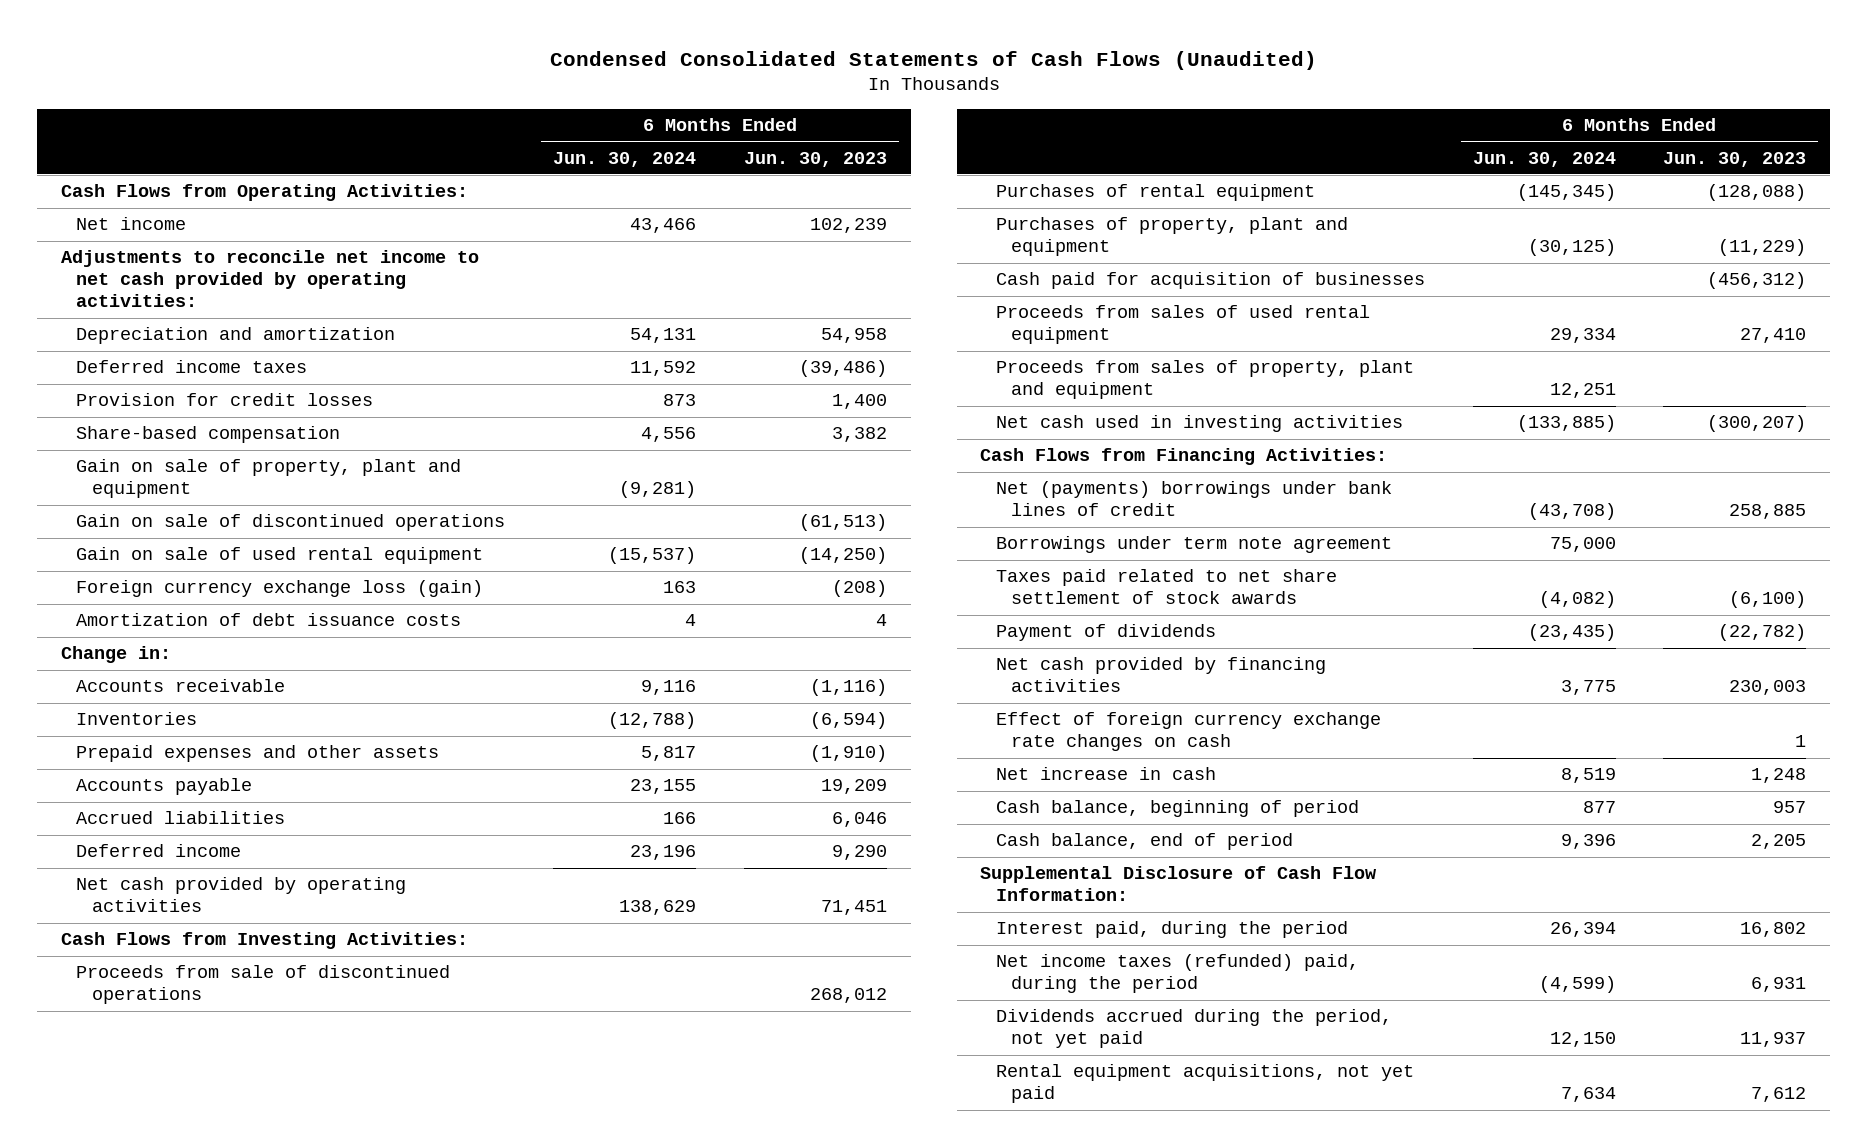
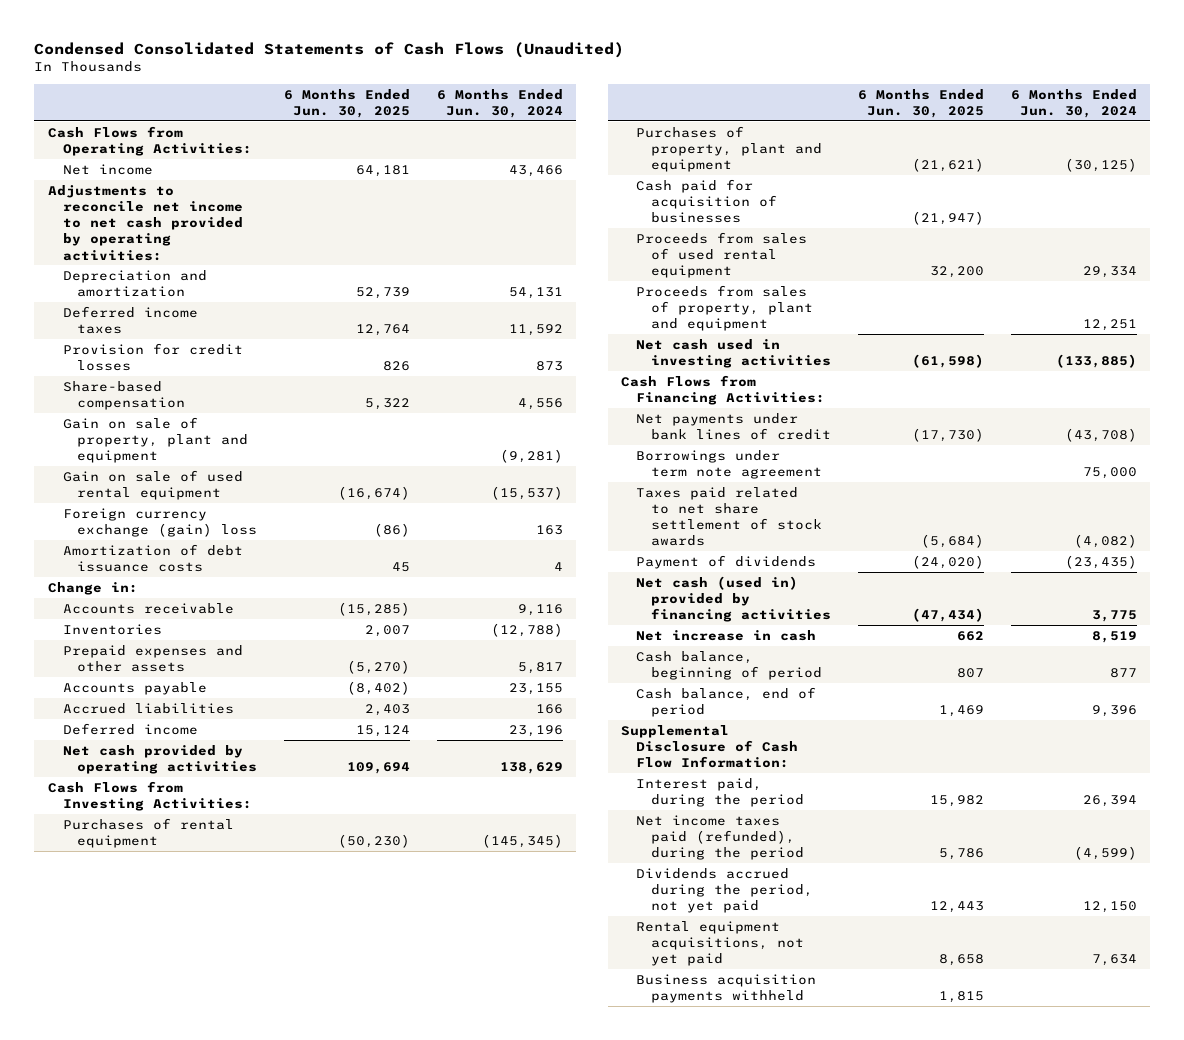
- | 6 Months Ended Jun. 30, 2024 | 6 Months Ended Jun. 30, 2023
+ | 6 Months Ended Jun. 30, 2025 | 6 Months Ended Jun. 30, 2024
- Gain on sale of discontinued operations | | (61,513)
- Foreign currency exchange loss (gain) | 163 | (208)
+ Foreign currency exchange (gain) loss | (86) | 163
- Proceeds from sale of discontinued operations | | 268,012
- Net (payments) borrowings under bank lines of credit | (43,708) | 258,885
+ Net payments under bank lines of credit | (17,730) | (43,708)
- Net cash provided by financing activities | 3,775 | 230,003
- Effect of foreign currency exchange rate changes on cash | | 1
+ Net cash (used in) provided by financing activities | (47,434) | 3,775
- Net income taxes (refunded) paid, during the period | (4,599) | 6,931
+ Net income taxes paid (refunded), during the period | 5,786 | (4,599)
+ Business acquisition payments withheld | 1,815 |

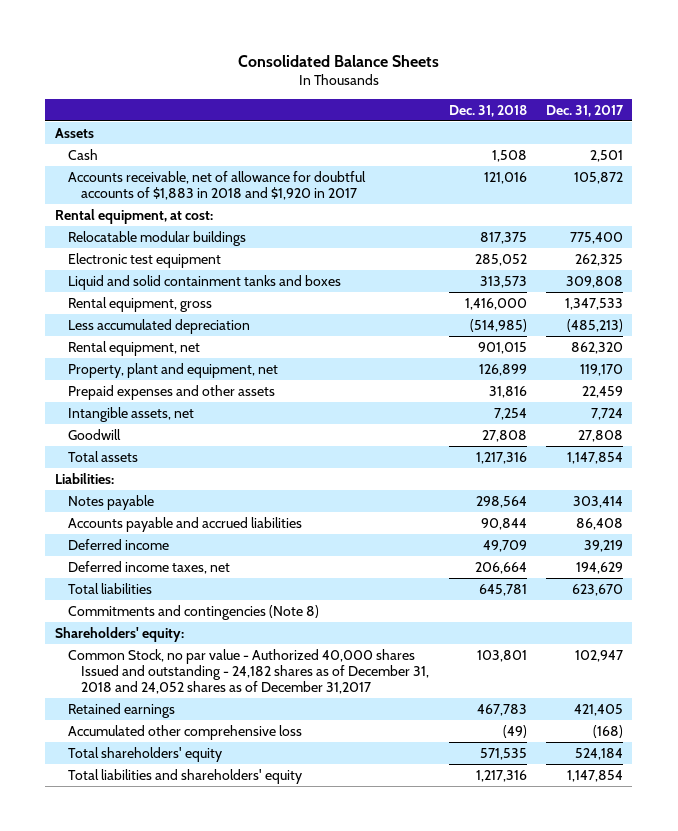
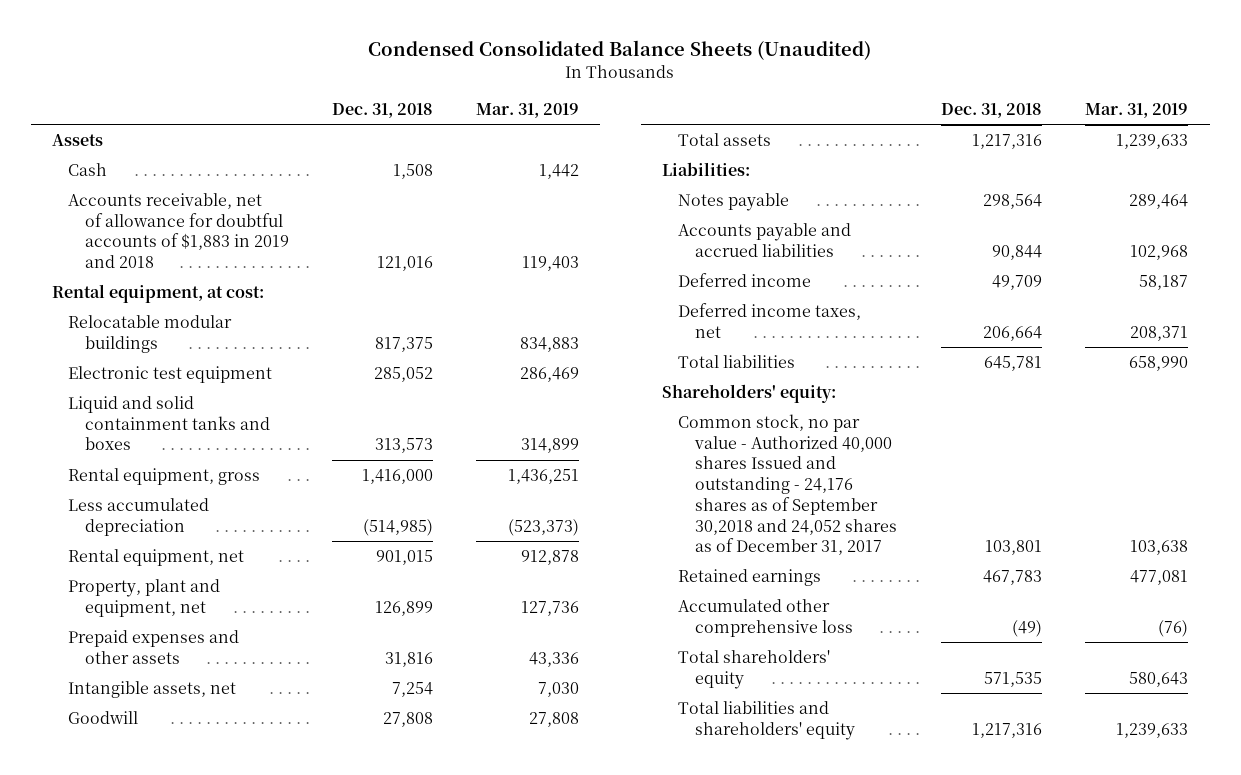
- Consolidated Balance Sheets
+ Condensed Consolidated Balance Sheets (Unaudited)
- | Dec. 31, 2018 | Dec. 31, 2017
+ | Dec. 31, 2018 | Mar. 31, 2019
- Accounts receivable, net of allowance for doubtful accounts of $1,883 in 2018 and $1,920 in 2017 | 121,016 | 105,872
+ Accounts receivable, net of allowance for doubtful accounts of $1,883 in 2019 and 2018 | 121,016 | 119,403
- Commitments and contingencies (Note 8)
- Common Stock, no par value - Authorized 40,000 shares Issued and outstanding - 24,182 shares as of December 31, 2018 and 24,052 shares as of December 31,2017 | 103,801 | 102,947
+ Common stock, no par value - Authorized 40,000 shares Issued and outstanding - 24,176 shares as of September 30,2018 and 24,052 shares as of December 31, 2017 | 103,801 | 103,638

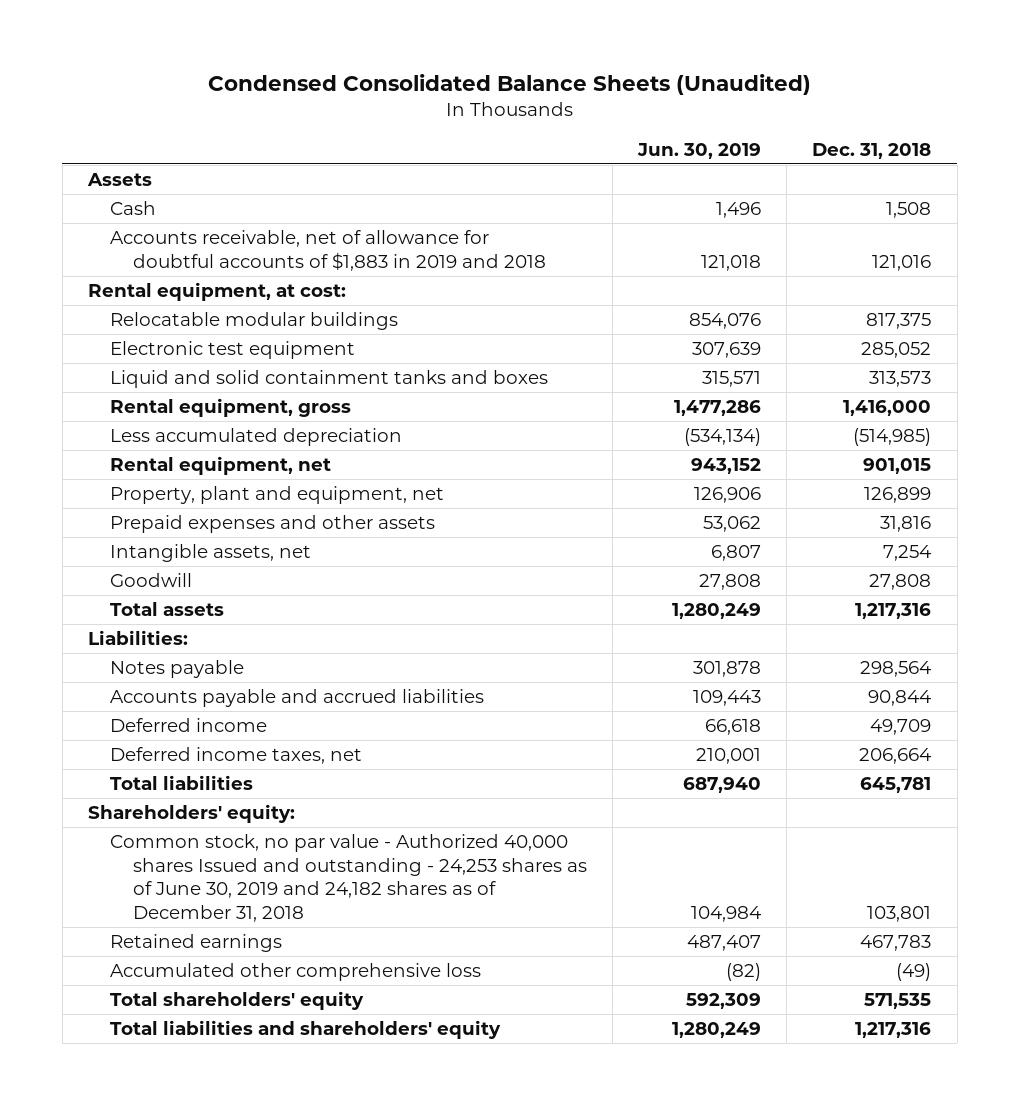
- | Dec. 31, 2018 | Mar. 31, 2019
+ | Jun. 30, 2019 | Dec. 31, 2018
- Common stock, no par value - Authorized 40,000 shares Issued and outstanding - 24,176 shares as of September 30,2018 and 24,052 shares as of December 31, 2017 | 103,801 | 103,638
+ Common stock, no par value - Authorized 40,000 shares Issued and outstanding - 24,253 shares as of June 30, 2019 and 24,182 shares as of December 31, 2018 | 104,984 | 103,801

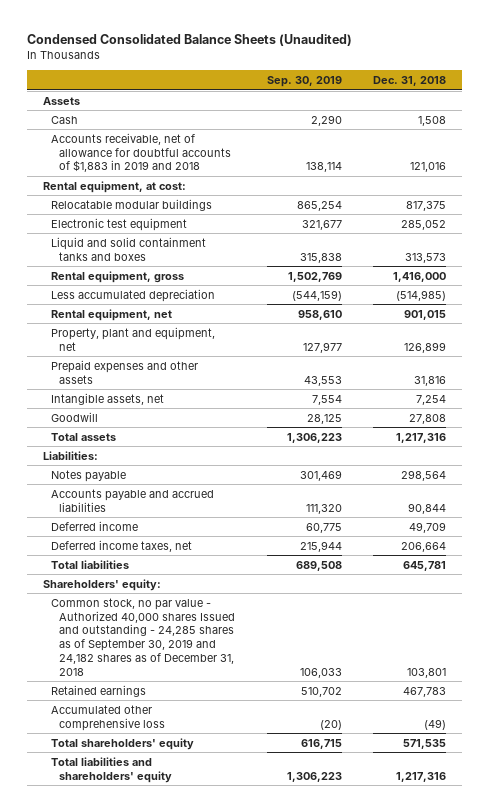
- | Jun. 30, 2019 | Dec. 31, 2018
+ | Sep. 30, 2019 | Dec. 31, 2018
- Common stock, no par value - Authorized 40,000 shares Issued and outstanding - 24,253 shares as of June 30, 2019 and 24,182 shares as of December 31, 2018 | 104,984 | 103,801
+ Common stock, no par value - Authorized 40,000 shares Issued and outstanding - 24,285 shares as of September 30, 2019 and 24,182 shares as of December 31, 2018 | 106,033 | 103,801

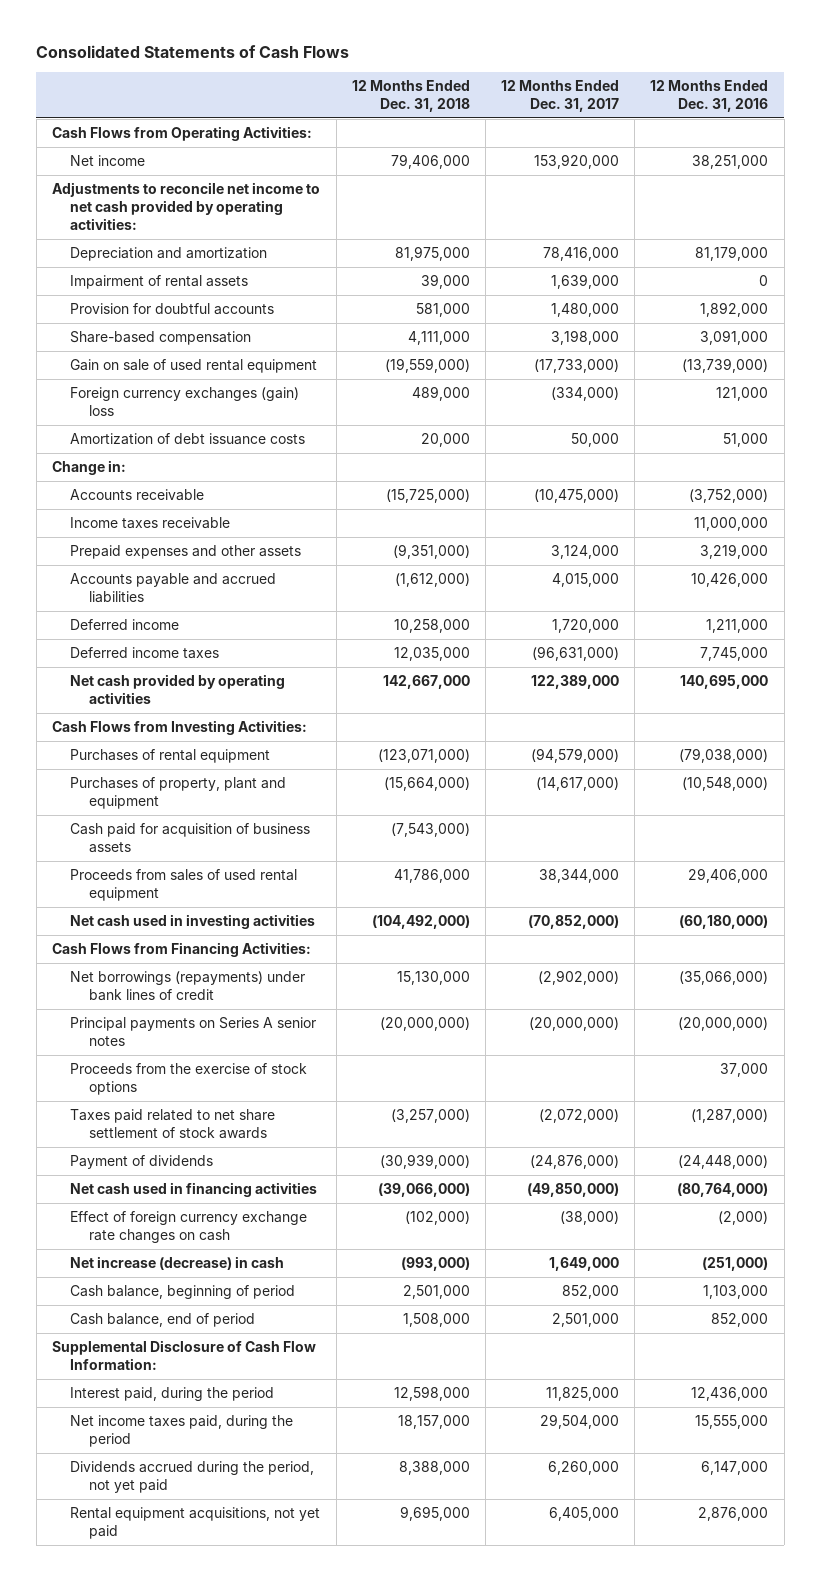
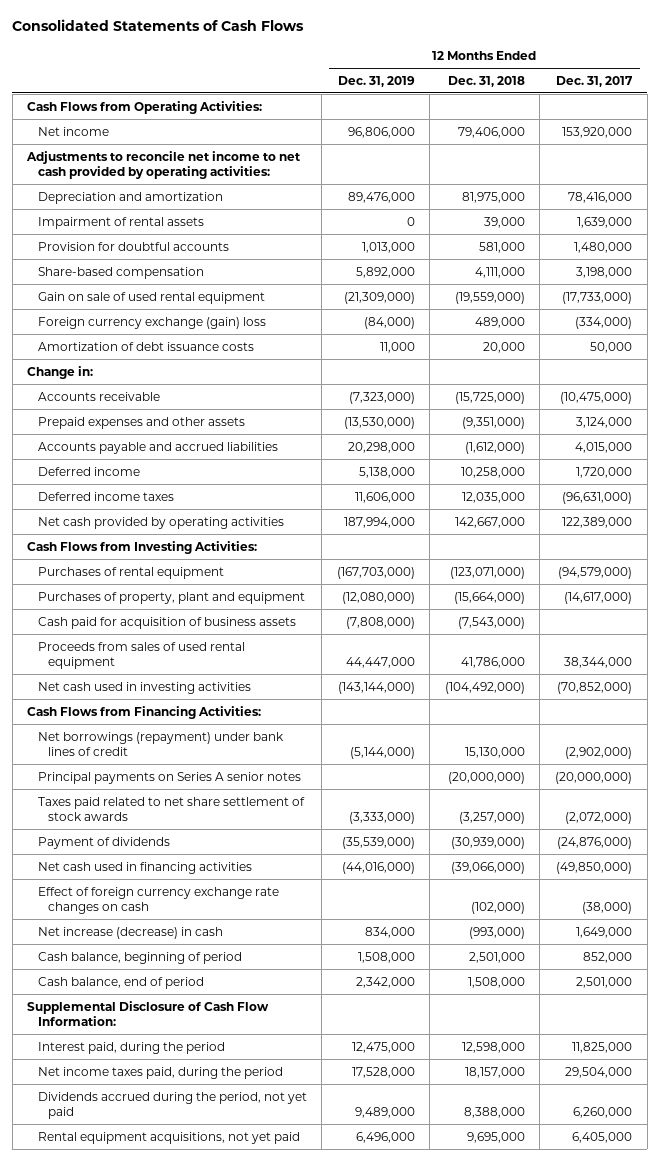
- | 12 Months Ended Dec. 31, 2018 | 12 Months Ended Dec. 31, 2017 | 12 Months Ended Dec. 31, 2016
+ | 12 Months Ended Dec. 31, 2019 | 12 Months Ended Dec. 31, 2018 | 12 Months Ended Dec. 31, 2017
- Foreign currency exchanges (gain) loss | 489,000 | (334,000) | 121,000
+ Foreign currency exchange (gain) loss | (84,000) | 489,000 | (334,000)
- Income taxes receivable | | | 11,000,000
- Net borrowings (repayments) under bank lines of credit | 15,130,000 | (2,902,000) | (35,066,000)
+ Net borrowings (repayment) under bank lines of credit | (5,144,000) | 15,130,000 | (2,902,000)
- Proceeds from the exercise of stock options | | | 37,000

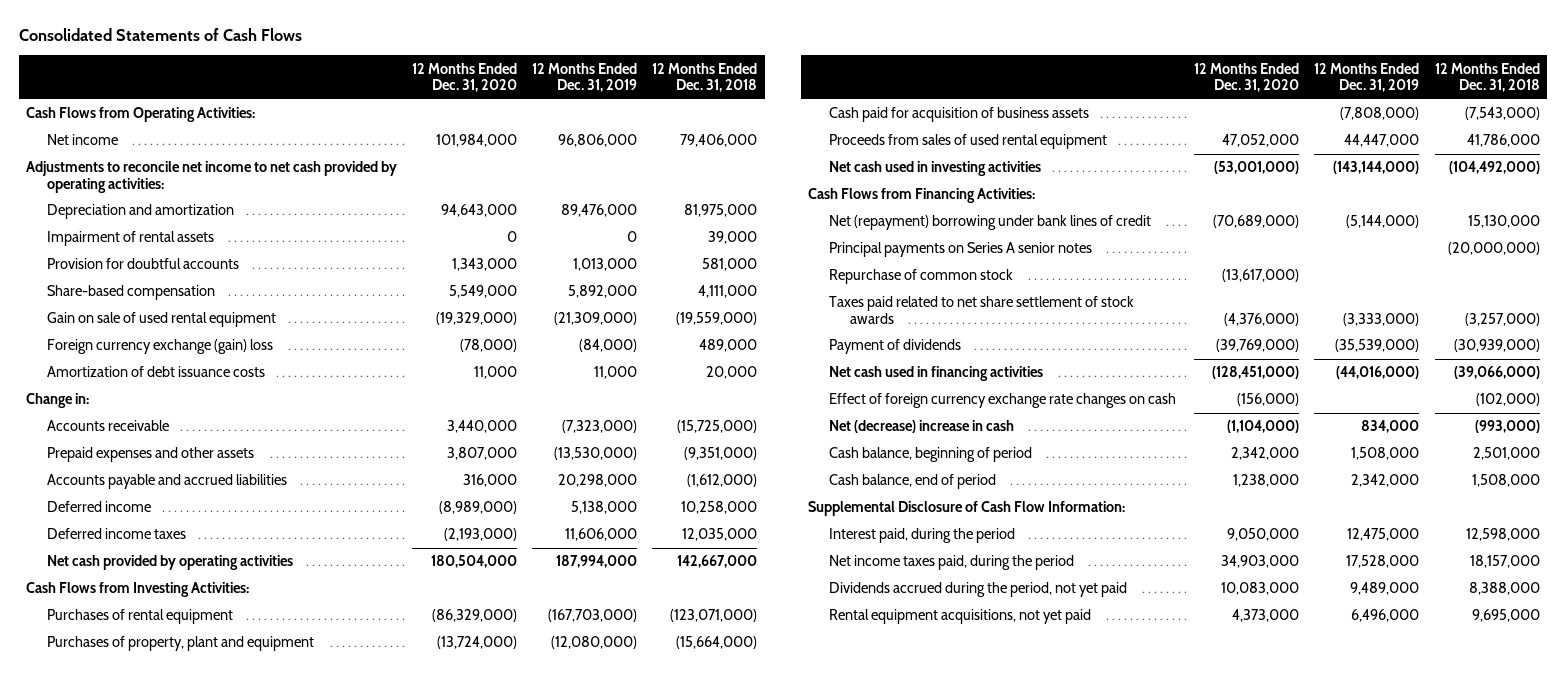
- | 12 Months Ended Dec. 31, 2019 | 12 Months Ended Dec. 31, 2018 | 12 Months Ended Dec. 31, 2017
+ | 12 Months Ended Dec. 31, 2020 | 12 Months Ended Dec. 31, 2019 | 12 Months Ended Dec. 31, 2018
- Net borrowings (repayment) under bank lines of credit | (5,144,000) | 15,130,000 | (2,902,000)
+ Net (repayment) borrowing under bank lines of credit | (70,689,000) | (5,144,000) | 15,130,000
+ Repurchase of common stock | (13,617,000) | |
- Net increase (decrease) in cash | 834,000 | (993,000) | 1,649,000
+ Net (decrease) increase in cash | (1,104,000) | 834,000 | (993,000)

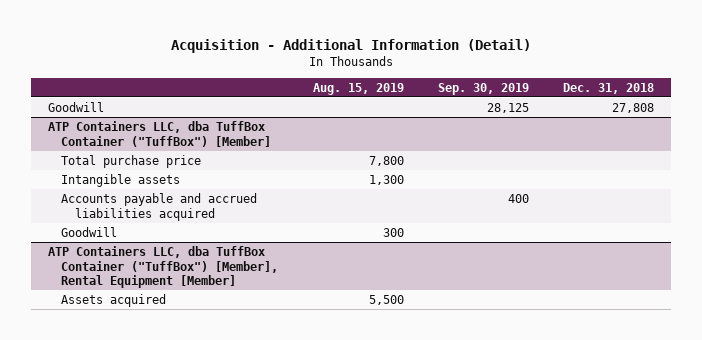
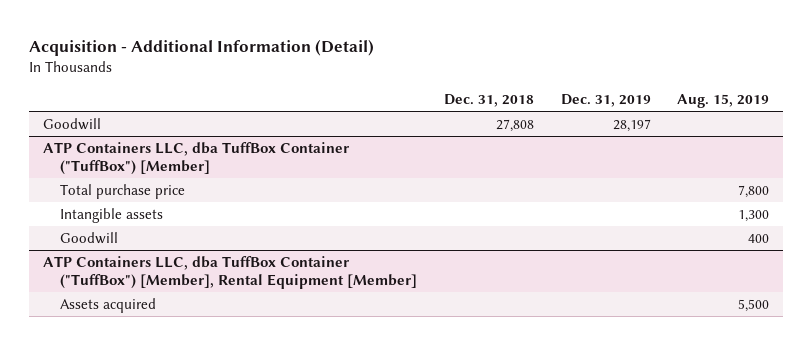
- | Aug. 15, 2019 | Sep. 30, 2019 | Dec. 31, 2018
+ | Dec. 31, 2018 | Dec. 31, 2019 | Aug. 15, 2019
@ ATP Containers LLC, dba TuffBox Container ("TuffBox") [Member]
- Accounts payable and accrued liabilities acquired | | 400 |
- Goodwill | 300 | |
+ Goodwill | | | 400

